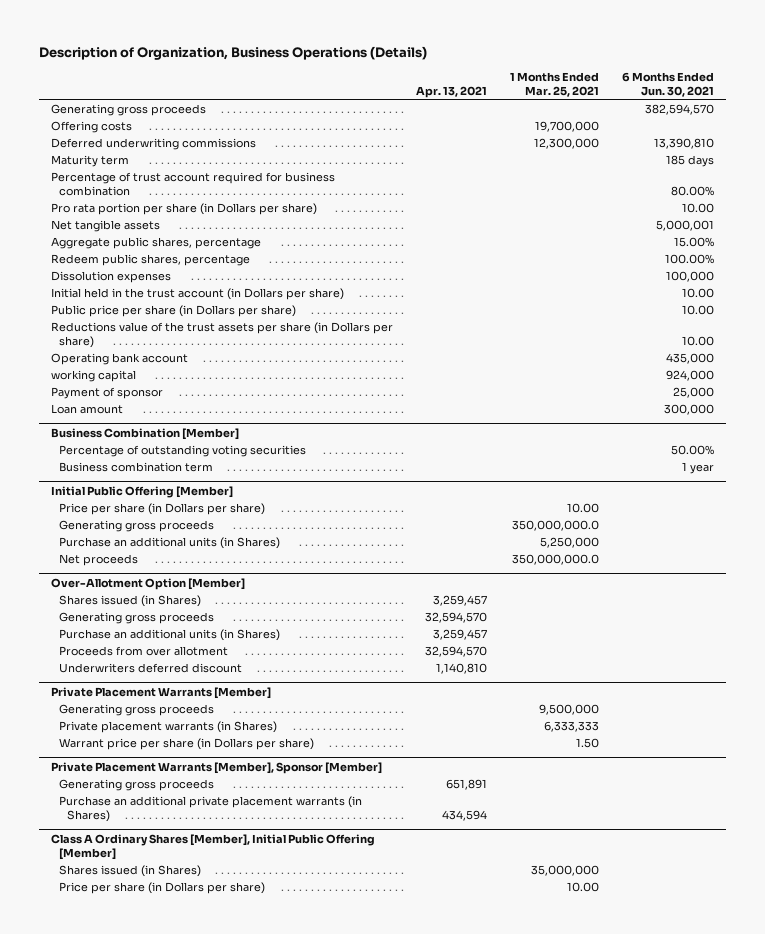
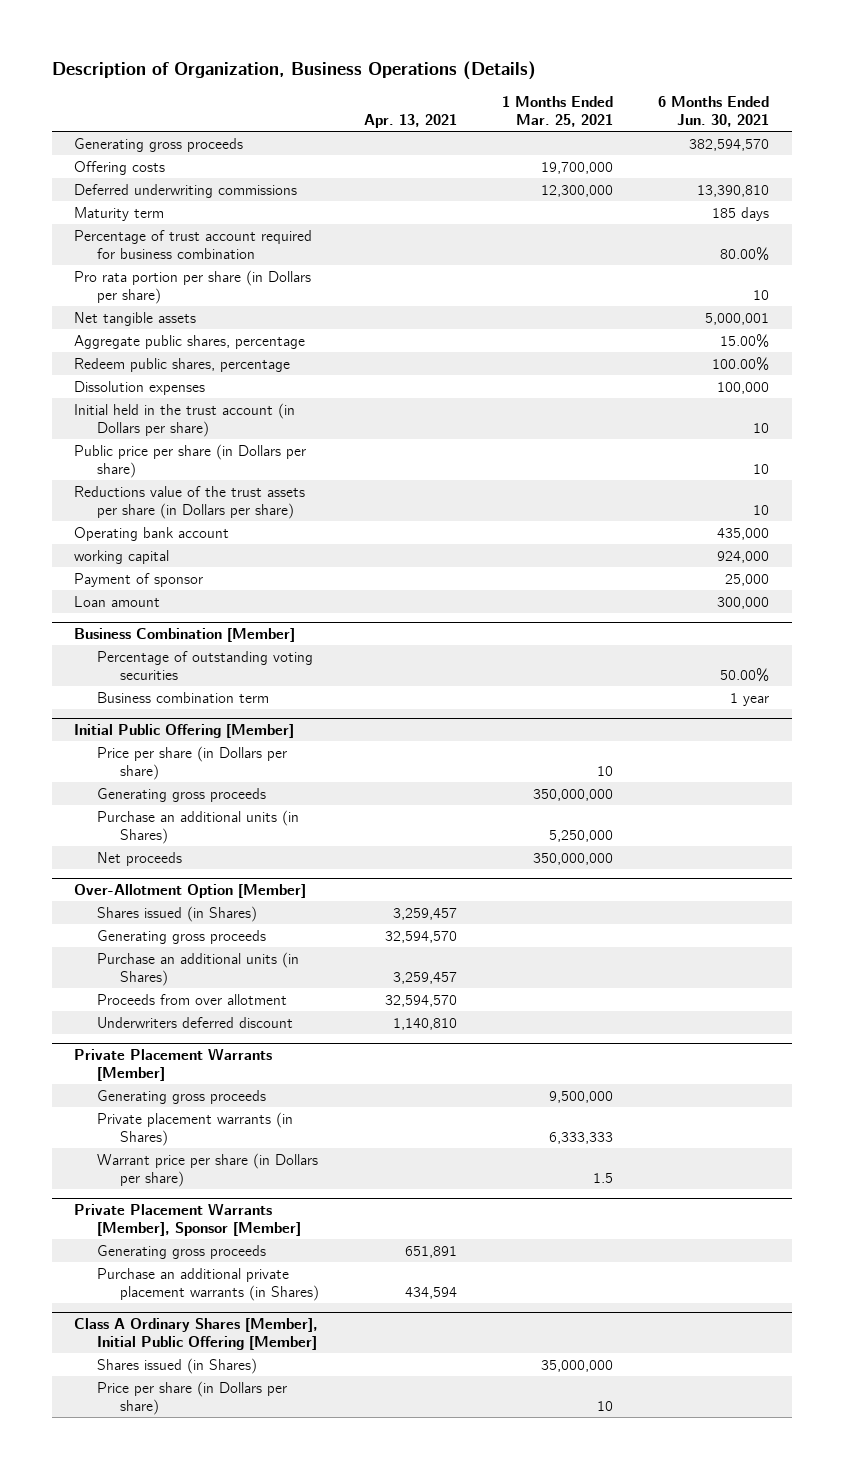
- Pro rata portion per share (in Dollars per share) | | | 10.00
+ Pro rata portion per share (in Dollars per share) | | | 10
- Initial held in the trust account (in Dollars per share) | | | 10.00
- Public price per share (in Dollars per share) | | | 10.00
- Reductions value of the trust assets per share (in Dollars per share) | | | 10.00
+ Initial held in the trust account (in Dollars per share) | | | 10
+ Public price per share (in Dollars per share) | | | 10
+ Reductions value of the trust assets per share (in Dollars per share) | | | 10
@ Initial Public Offering [Member]
- Price per share (in Dollars per share) | | 10.00 |
- Generating gross proceeds | | 350,000,000.0 |
+ Price per share (in Dollars per share) | | 10 |
+ Generating gross proceeds | | 350,000,000 |
- Net proceeds | | 350,000,000.0 |
+ Net proceeds | | 350,000,000 |
@ Private Placement Warrants [Member]
- Warrant price per share (in Dollars per share) | | 1.50 |
+ Warrant price per share (in Dollars per share) | | 1.5 |
@ Class A Ordinary Shares [Member], Initial Public Offering [Member]
- Price per share (in Dollars per share) | | 10.00 |
+ Price per share (in Dollars per share) | | 10 |

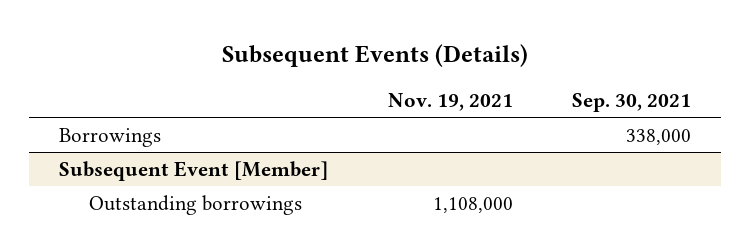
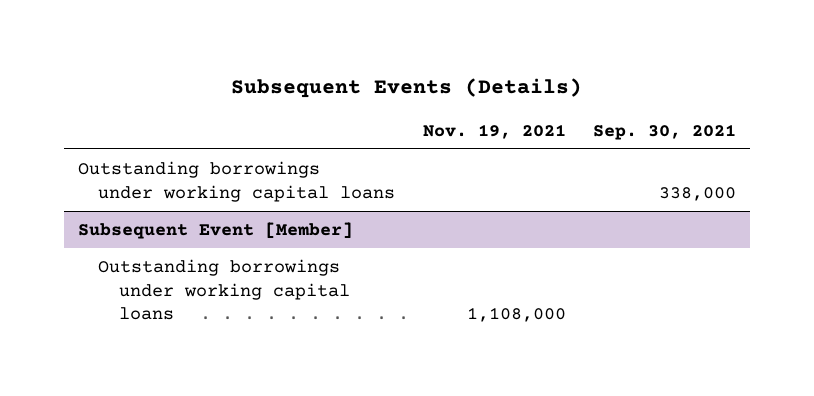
- Borrowings | | 338,000
+ Outstanding borrowings under working capital loans | | 338,000
@ Subsequent Event [Member]
- Outstanding borrowings | 1,108,000 |
+ Outstanding borrowings under working capital loans | 1,108,000 |

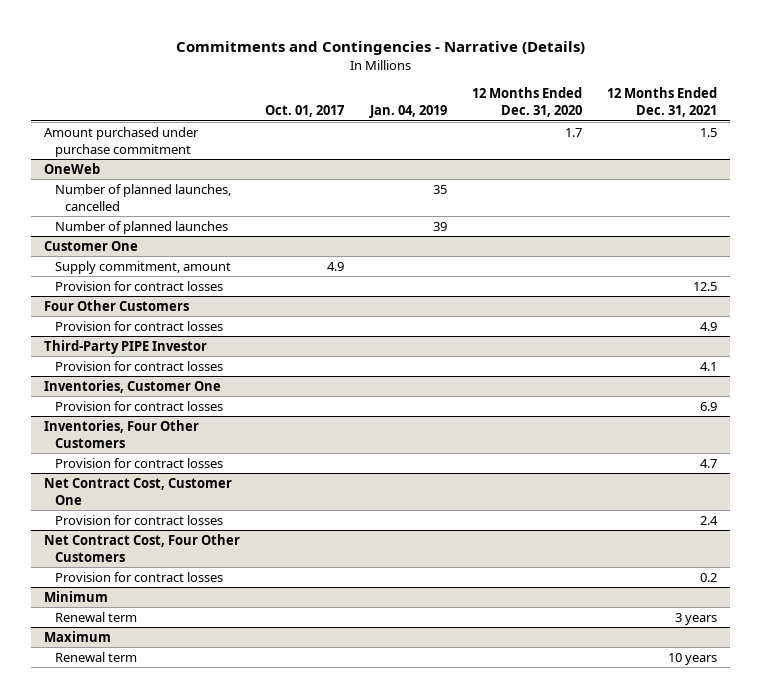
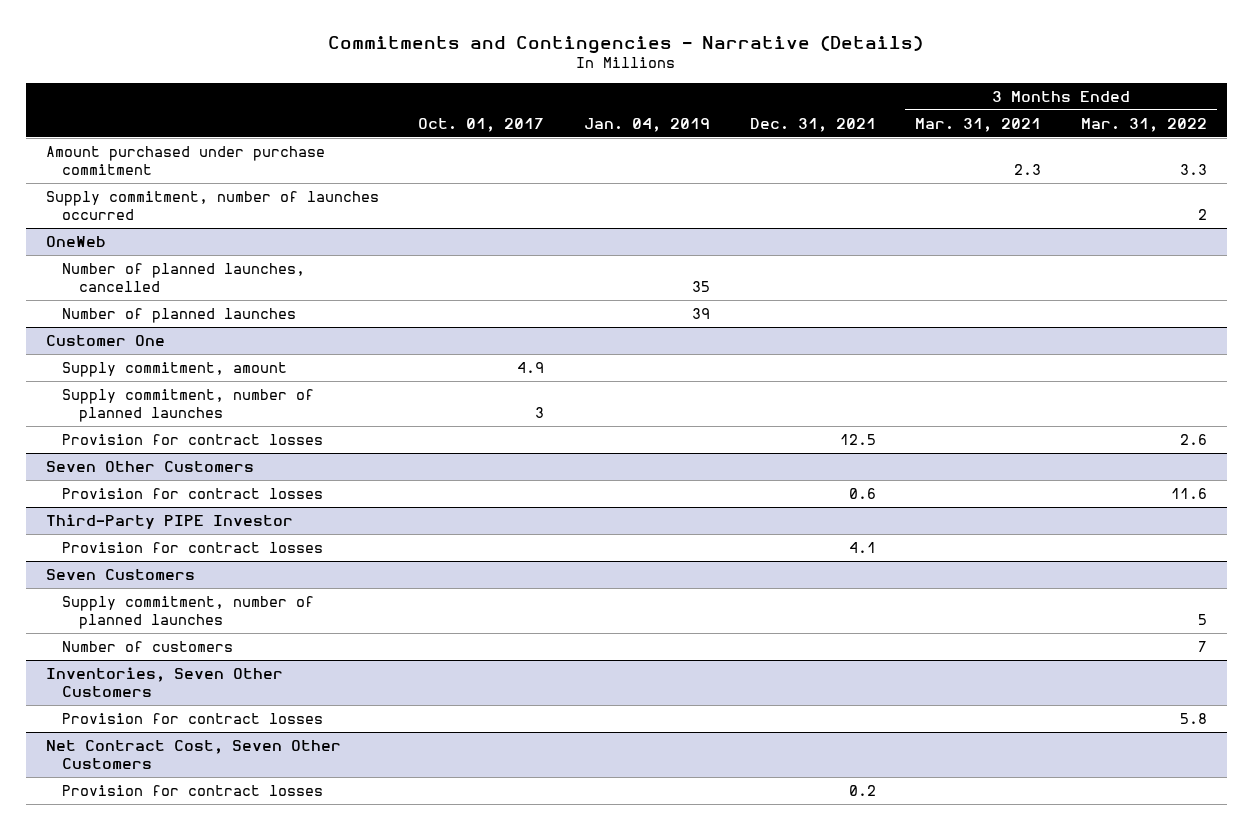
- | Oct. 01, 2017 | Jan. 04, 2019 | 12 Months Ended Dec. 31, 2020 | 12 Months Ended Dec. 31, 2021
+ | Oct. 01, 2017 | Jan. 04, 2019 | Dec. 31, 2021 | 3 Months Ended Mar. 31, 2021 | 3 Months Ended Mar. 31, 2022
+ Supply commitment, number of launches occurred | | | | | 2
@ Customer One
+ Supply commitment, number of planned launches | 3 | | | |
- Four Other Customers
- Provision for contract losses | | | | 4.9
+ Seven Other Customers
+ Provision for contract losses | | | 0.6 | | 11.6
- Inventories, Customer One
- Provision for contract losses | | | | 6.9
- Inventories, Four Other Customers
+ Seven Customers
+ Supply commitment, number of planned launches | | | | | 5
+ Number of customers | | | | | 7
+ Inventories, Seven Other Customers
- Net Contract Cost, Customer One
- Provision for contract losses | | | | 2.4
- Net Contract Cost, Four Other Customers
+ Net Contract Cost, Seven Other Customers
- Minimum
- Renewal term | | | | 3 years
- Maximum
- Renewal term | | | | 10 years

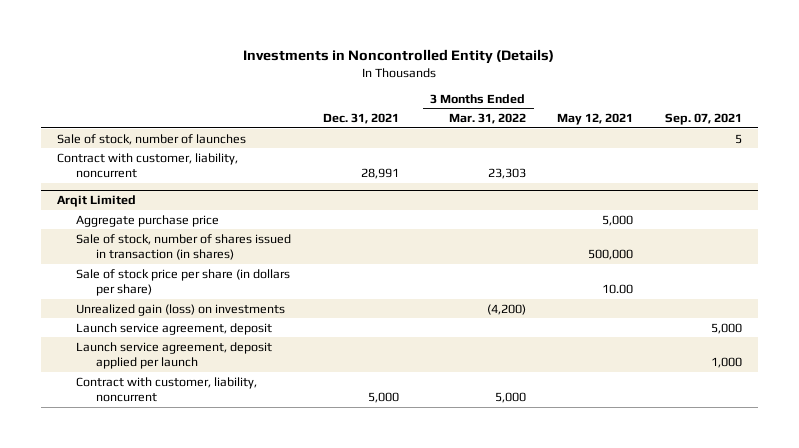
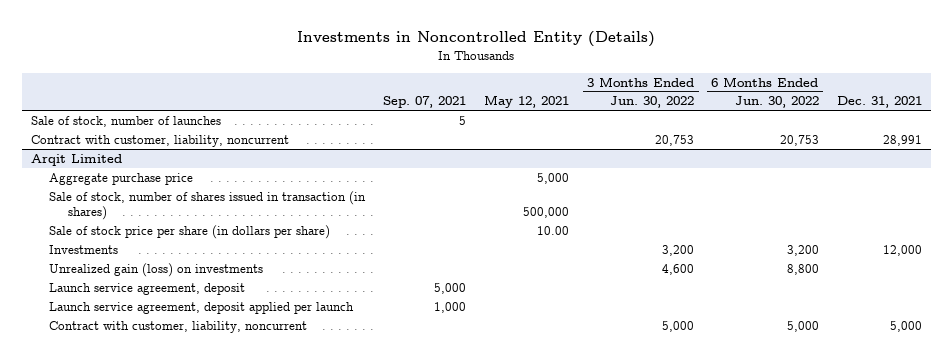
- | Dec. 31, 2021 | 3 Months Ended Mar. 31, 2022 | May 12, 2021 | Sep. 07, 2021
+ | Sep. 07, 2021 | May 12, 2021 | 3 Months Ended Jun. 30, 2022 | 6 Months Ended Jun. 30, 2022 | Dec. 31, 2021
@ Arqit Limited
+ Investments | | | 3,200 | 3,200 | 12,000

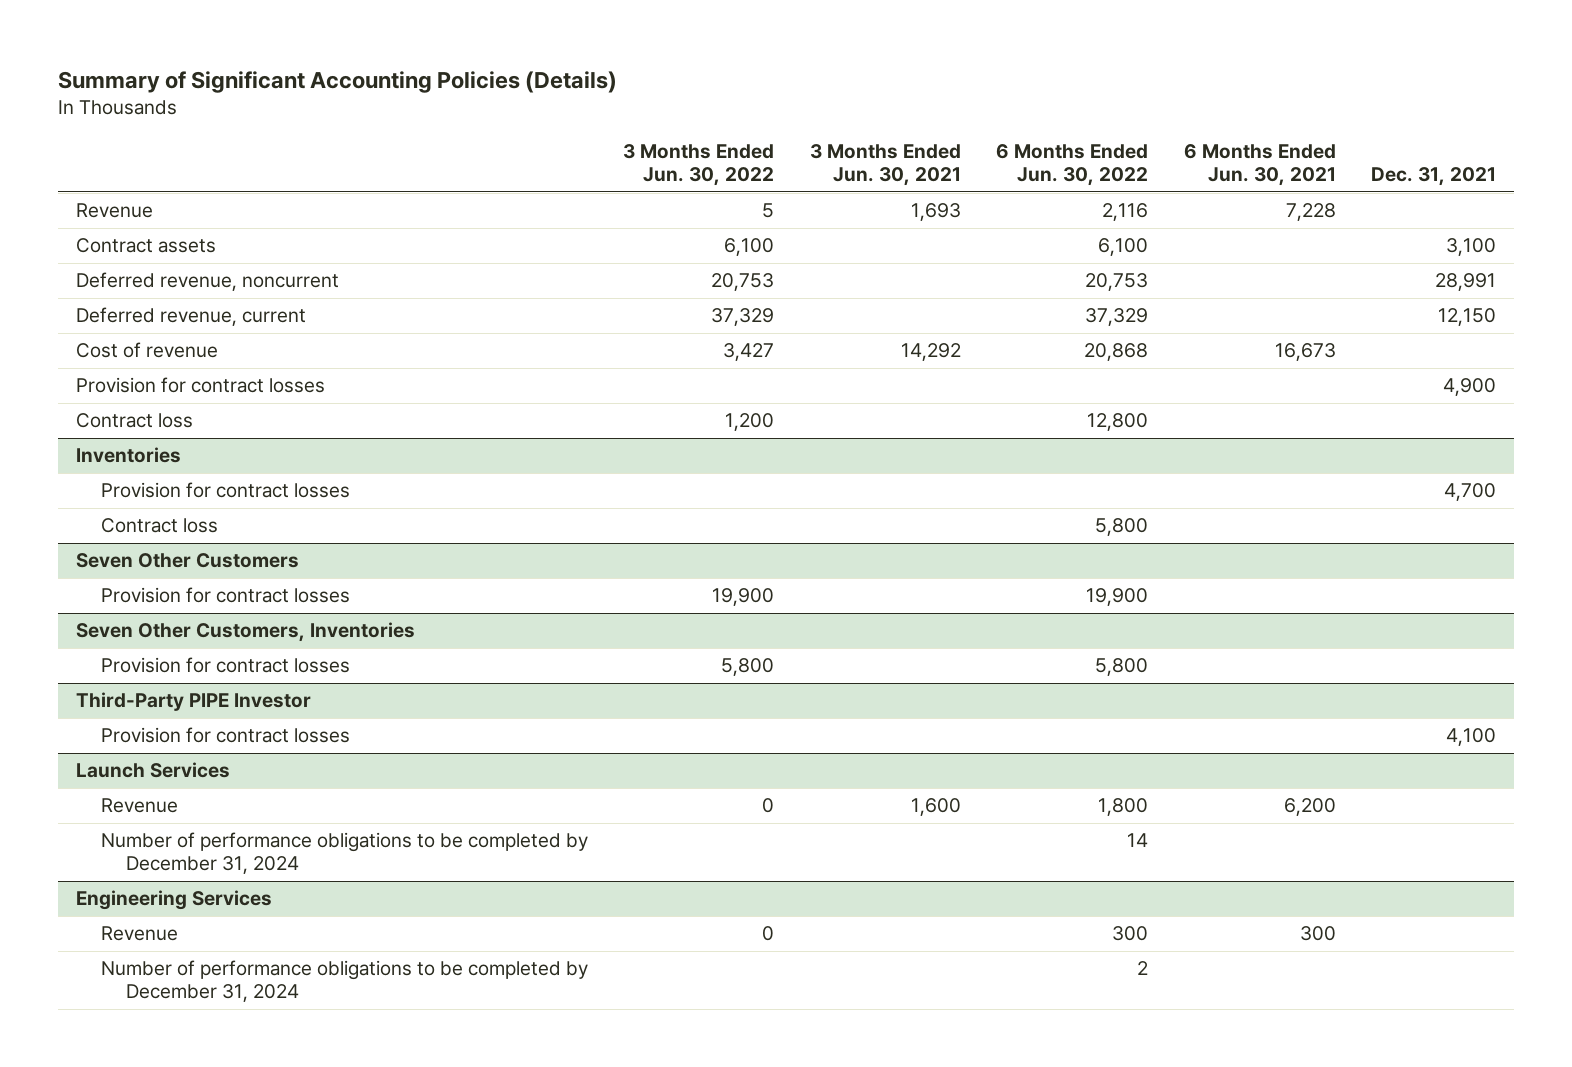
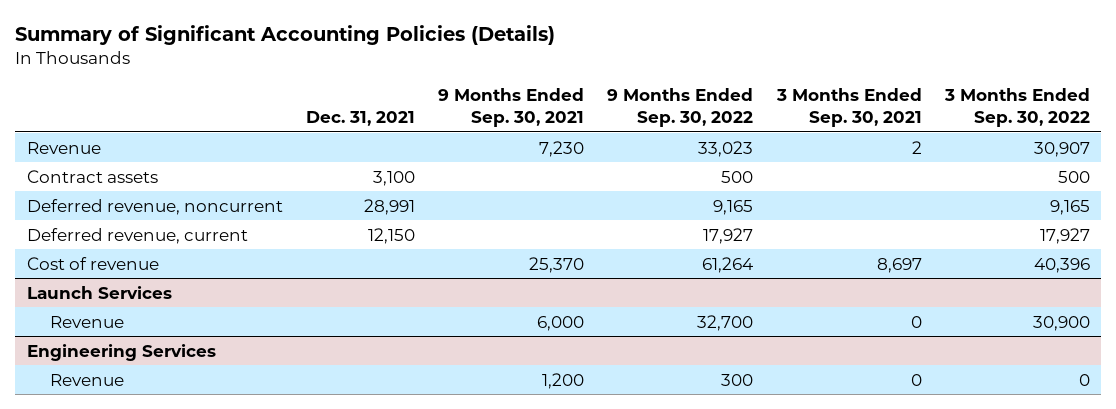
- | 3 Months Ended Jun. 30, 2022 | 3 Months Ended Jun. 30, 2021 | 6 Months Ended Jun. 30, 2022 | 6 Months Ended Jun. 30, 2021 | Dec. 31, 2021
+ | Dec. 31, 2021 | 9 Months Ended Sep. 30, 2021 | 9 Months Ended Sep. 30, 2022 | 3 Months Ended Sep. 30, 2021 | 3 Months Ended Sep. 30, 2022
- Provision for contract losses | | | | | 4,900
- Contract loss | 1,200 | | 12,800 | |
- Inventories
- Provision for contract losses | | | | | 4,700
- Contract loss | | | 5,800 | |
- Seven Other Customers
- Provision for contract losses | 19,900 | | 19,900 | |
- Seven Other Customers, Inventories
- Provision for contract losses | 5,800 | | 5,800 | |
- Third-Party PIPE Investor
- Provision for contract losses | | | | | 4,100
@ Launch Services
- Number of performance obligations to be completed by December 31, 2024 | | | 14 | |
@ Engineering Services
- Number of performance obligations to be completed by December 31, 2024 | | | 2 | |

